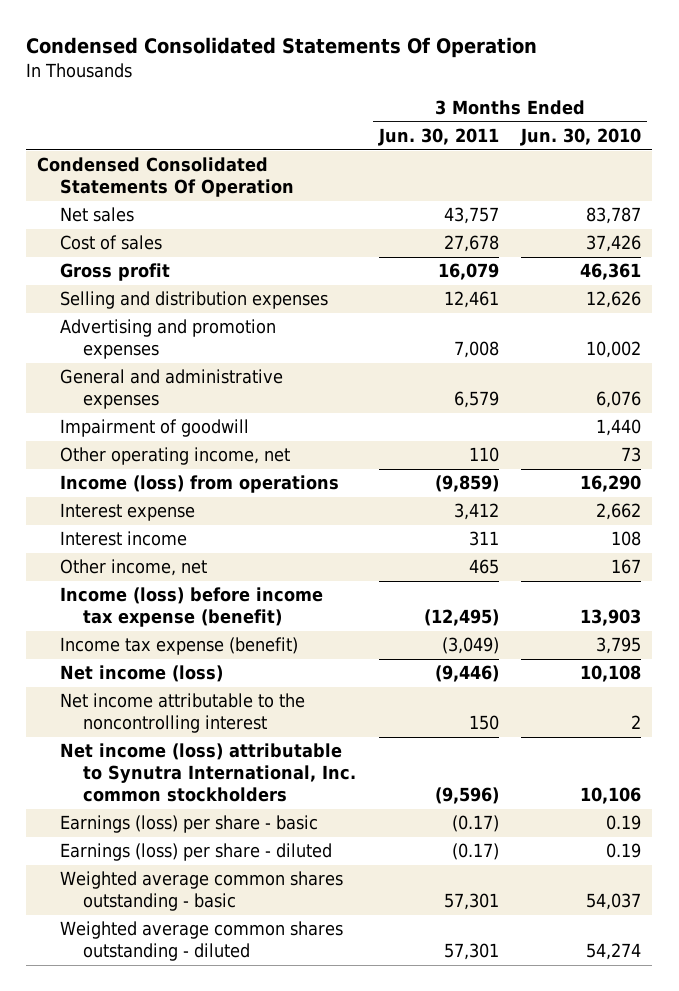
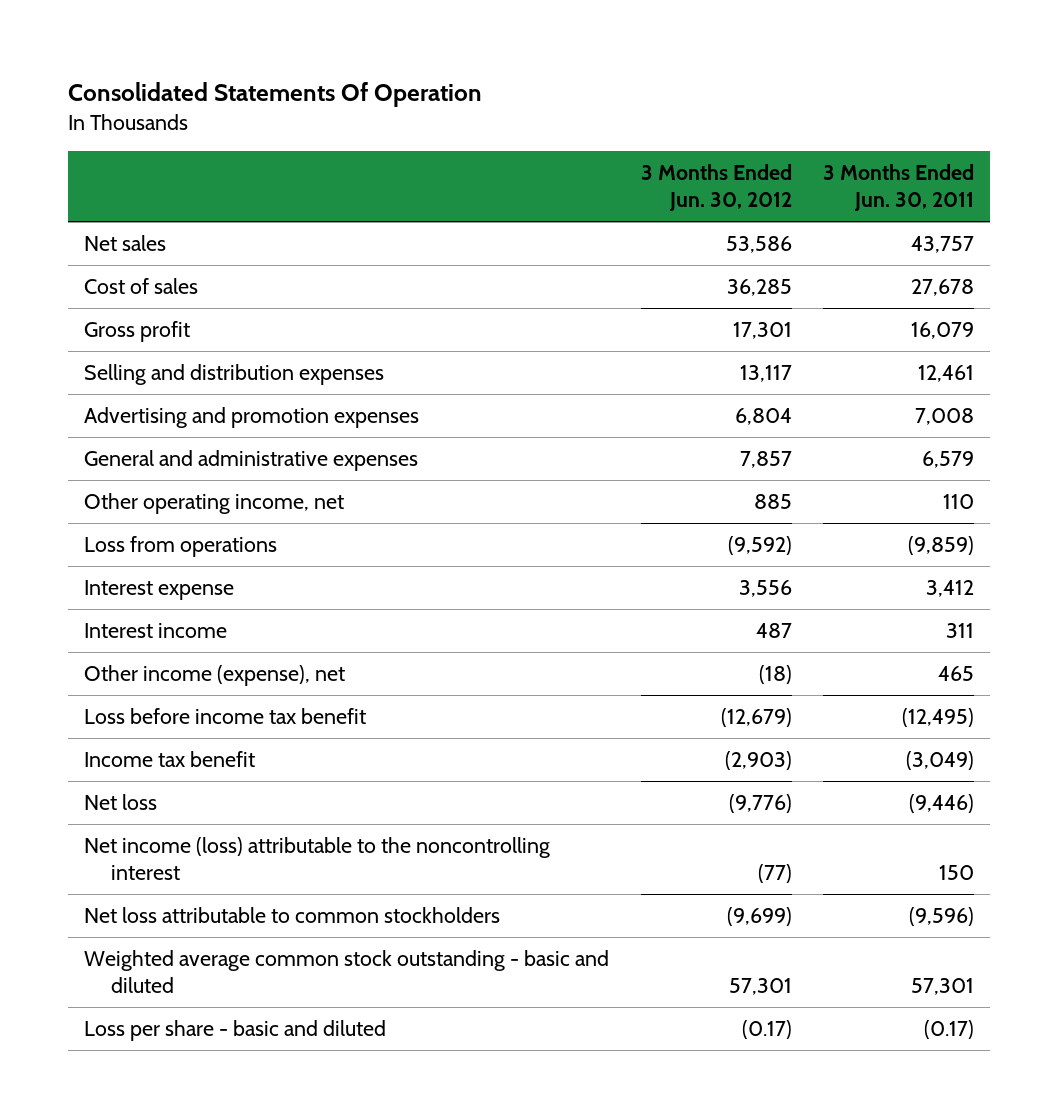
- Condensed Consolidated Statements Of Operation
+ Consolidated Statements Of Operation
- | 3 Months Ended Jun. 30, 2011 | 3 Months Ended Jun. 30, 2010
+ | 3 Months Ended Jun. 30, 2012 | 3 Months Ended Jun. 30, 2011
- Condensed Consolidated Statements Of Operation
- Impairment of goodwill | | 1,440
- Income (loss) from operations | (9,859) | 16,290
+ Loss from operations | (9,592) | (9,859)
- Other income, net | 465 | 167
- Income (loss) before income tax expense (benefit) | (12,495) | 13,903
- Income tax expense (benefit) | (3,049) | 3,795
- Net income (loss) | (9,446) | 10,108
- Net income attributable to the noncontrolling interest | 150 | 2
- Net income (loss) attributable to Synutra International, Inc. common stockholders | (9,596) | 10,106
- Earnings (loss) per share - basic | (0.17) | 0.19
- Earnings (loss) per share - diluted | (0.17) | 0.19
- Weighted average common shares outstanding - basic | 57,301 | 54,037
- Weighted average common shares outstanding - diluted | 57,301 | 54,274
+ Other income (expense), net | (18) | 465
+ Loss before income tax benefit | (12,679) | (12,495)
+ Income tax benefit | (2,903) | (3,049)
+ Net loss | (9,776) | (9,446)
+ Net income (loss) attributable to the noncontrolling interest | (77) | 150
+ Net loss attributable to common stockholders | (9,699) | (9,596)
+ Weighted average common stock outstanding - basic and diluted | 57,301 | 57,301
+ Loss per share - basic and diluted | (0.17) | (0.17)

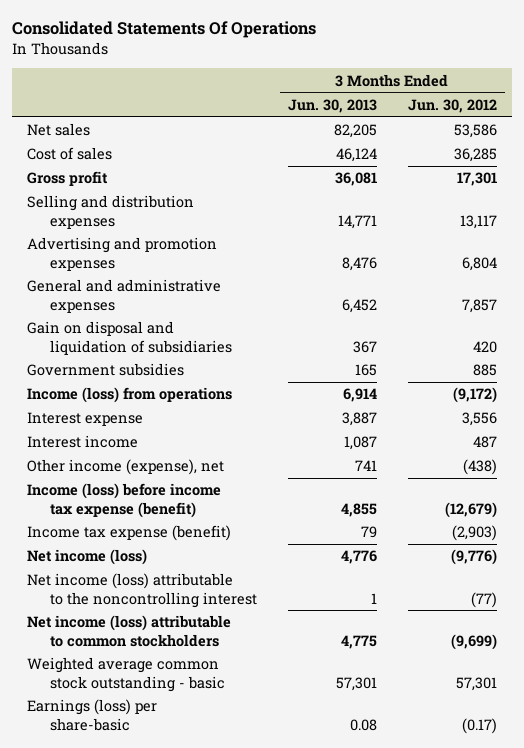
- Consolidated Statements Of Operation
+ Consolidated Statements Of Operations
- | 3 Months Ended Jun. 30, 2012 | 3 Months Ended Jun. 30, 2011
+ | 3 Months Ended Jun. 30, 2013 | 3 Months Ended Jun. 30, 2012
- Other operating income, net | 885 | 110
- Loss from operations | (9,592) | (9,859)
+ Gain on disposal and liquidation of subsidiaries | 367 | 420
+ Government subsidies | 165 | 885
+ Income (loss) from operations | 6,914 | (9,172)
- Other income (expense), net | (18) | 465
- Loss before income tax benefit | (12,679) | (12,495)
- Income tax benefit | (2,903) | (3,049)
- Net loss | (9,776) | (9,446)
+ Other income (expense), net | 741 | (438)
+ Income (loss) before income tax expense (benefit) | 4,855 | (12,679)
+ Income tax expense (benefit) | 79 | (2,903)
+ Net income (loss) | 4,776 | (9,776)
- Net loss attributable to common stockholders | (9,699) | (9,596)
- Weighted average common stock outstanding - basic and diluted | 57,301 | 57,301
- Loss per share - basic and diluted | (0.17) | (0.17)
+ Net income (loss) attributable to common stockholders | 4,775 | (9,699)
+ Weighted average common stock outstanding - basic | 57,301 | 57,301
+ Earnings (loss) per share-basic | 0.08 | (0.17)

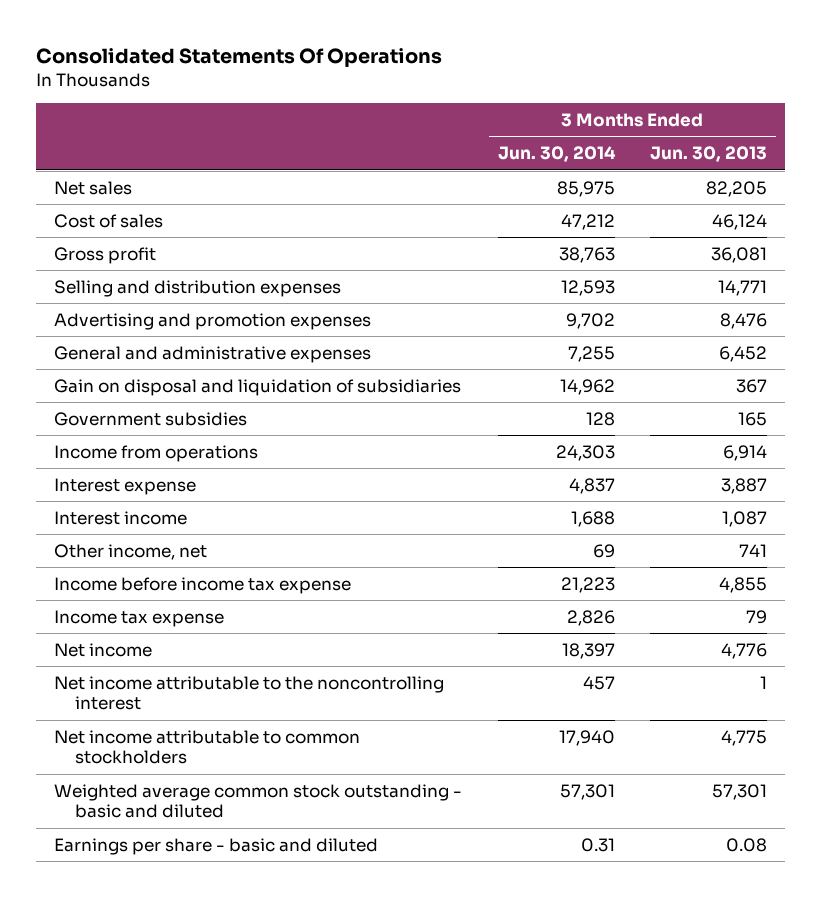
- | 3 Months Ended Jun. 30, 2013 | 3 Months Ended Jun. 30, 2012
+ | 3 Months Ended Jun. 30, 2014 | 3 Months Ended Jun. 30, 2013
- Income (loss) from operations | 6,914 | (9,172)
+ Income from operations | 24,303 | 6,914
- Other income (expense), net | 741 | (438)
- Income (loss) before income tax expense (benefit) | 4,855 | (12,679)
- Income tax expense (benefit) | 79 | (2,903)
- Net income (loss) | 4,776 | (9,776)
- Net income (loss) attributable to the noncontrolling interest | 1 | (77)
- Net income (loss) attributable to common stockholders | 4,775 | (9,699)
- Weighted average common stock outstanding - basic | 57,301 | 57,301
- Earnings (loss) per share-basic | 0.08 | (0.17)
+ Other income, net | 69 | 741
+ Income before income tax expense | 21,223 | 4,855
+ Income tax expense | 2,826 | 79
+ Net income | 18,397 | 4,776
+ Net income attributable to the noncontrolling interest | 457 | 1
+ Net income attributable to common stockholders | 17,940 | 4,775
+ Weighted average common stock outstanding - basic and diluted | 57,301 | 57,301
+ Earnings per share - basic and diluted | 0.31 | 0.08

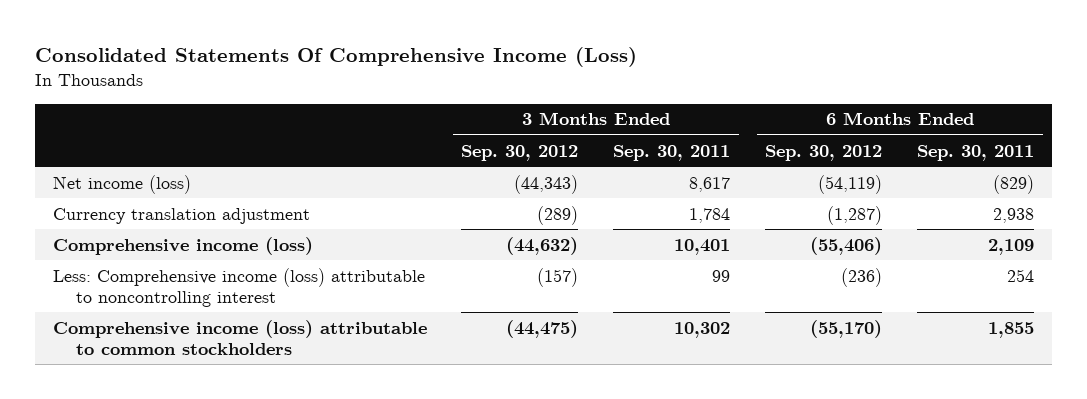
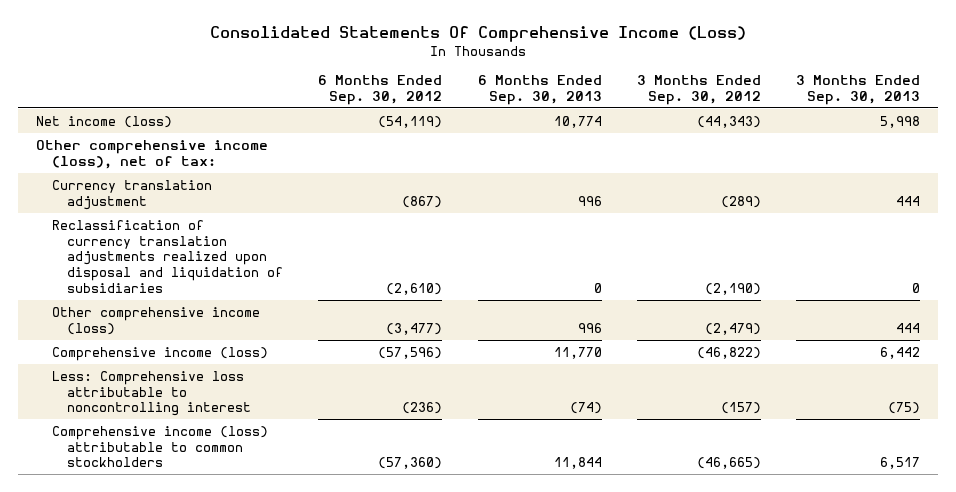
- | 3 Months Ended Sep. 30, 2012 | 3 Months Ended Sep. 30, 2011 | 6 Months Ended Sep. 30, 2012 | 6 Months Ended Sep. 30, 2011
+ | 6 Months Ended Sep. 30, 2012 | 6 Months Ended Sep. 30, 2013 | 3 Months Ended Sep. 30, 2012 | 3 Months Ended Sep. 30, 2013
- Currency translation adjustment | (289) | 1,784 | (1,287) | 2,938
- Comprehensive income (loss) | (44,632) | 10,401 | (55,406) | 2,109
- Less: Comprehensive income (loss) attributable to noncontrolling interest | (157) | 99 | (236) | 254
- Comprehensive income (loss) attributable to common stockholders | (44,475) | 10,302 | (55,170) | 1,855
+ Other comprehensive income (loss), net of tax:
+ Currency translation adjustment | (867) | 996 | (289) | 444
+ Reclassification of currency translation adjustments realized upon disposal and liquidation of subsidiaries | (2,610) | 0 | (2,190) | 0
+ Other comprehensive income (loss) | (3,477) | 996 | (2,479) | 444
+ Comprehensive income (loss) | (57,596) | 11,770 | (46,822) | 6,442
+ Less: Comprehensive loss attributable to noncontrolling interest | (236) | (74) | (157) | (75)
+ Comprehensive income (loss) attributable to common stockholders | (57,360) | 11,844 | (46,665) | 6,517

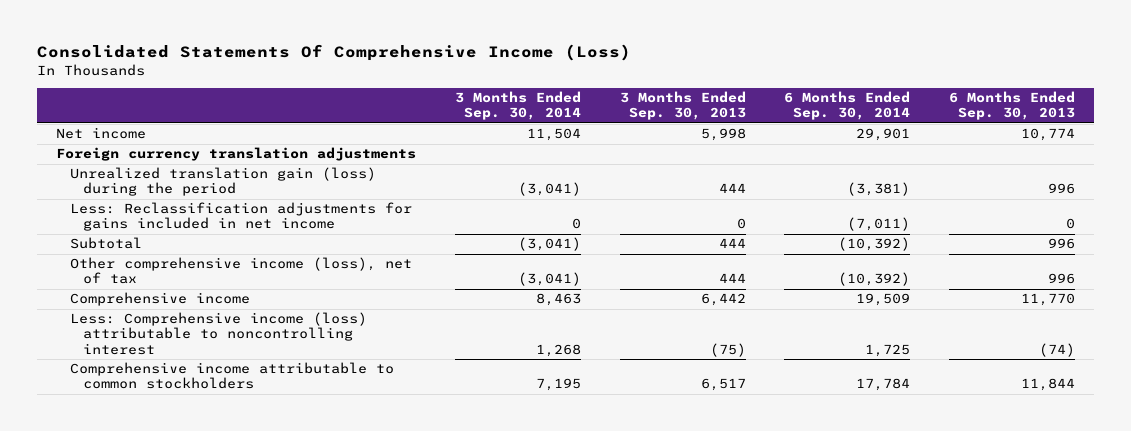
- | 6 Months Ended Sep. 30, 2012 | 6 Months Ended Sep. 30, 2013 | 3 Months Ended Sep. 30, 2012 | 3 Months Ended Sep. 30, 2013
+ | 3 Months Ended Sep. 30, 2014 | 3 Months Ended Sep. 30, 2013 | 6 Months Ended Sep. 30, 2014 | 6 Months Ended Sep. 30, 2013
- Net income (loss) | (54,119) | 10,774 | (44,343) | 5,998
- Other comprehensive income (loss), net of tax:
- Currency translation adjustment | (867) | 996 | (289) | 444
- Reclassification of currency translation adjustments realized upon disposal and liquidation of subsidiaries | (2,610) | 0 | (2,190) | 0
- Other comprehensive income (loss) | (3,477) | 996 | (2,479) | 444
- Comprehensive income (loss) | (57,596) | 11,770 | (46,822) | 6,442
- Less: Comprehensive loss attributable to noncontrolling interest | (236) | (74) | (157) | (75)
- Comprehensive income (loss) attributable to common stockholders | (57,360) | 11,844 | (46,665) | 6,517
+ Net income | 11,504 | 5,998 | 29,901 | 10,774
+ Foreign currency translation adjustments
+ Unrealized translation gain (loss) during the period | (3,041) | 444 | (3,381) | 996
+ Less: Reclassification adjustments for gains included in net income | 0 | 0 | (7,011) | 0
+ Subtotal | (3,041) | 444 | (10,392) | 996
+ Other comprehensive income (loss), net of tax | (3,041) | 444 | (10,392) | 996
+ Comprehensive income | 8,463 | 6,442 | 19,509 | 11,770
+ Less: Comprehensive income (loss) attributable to noncontrolling interest | 1,268 | (75) | 1,725 | (74)
+ Comprehensive income attributable to common stockholders | 7,195 | 6,517 | 17,784 | 11,844

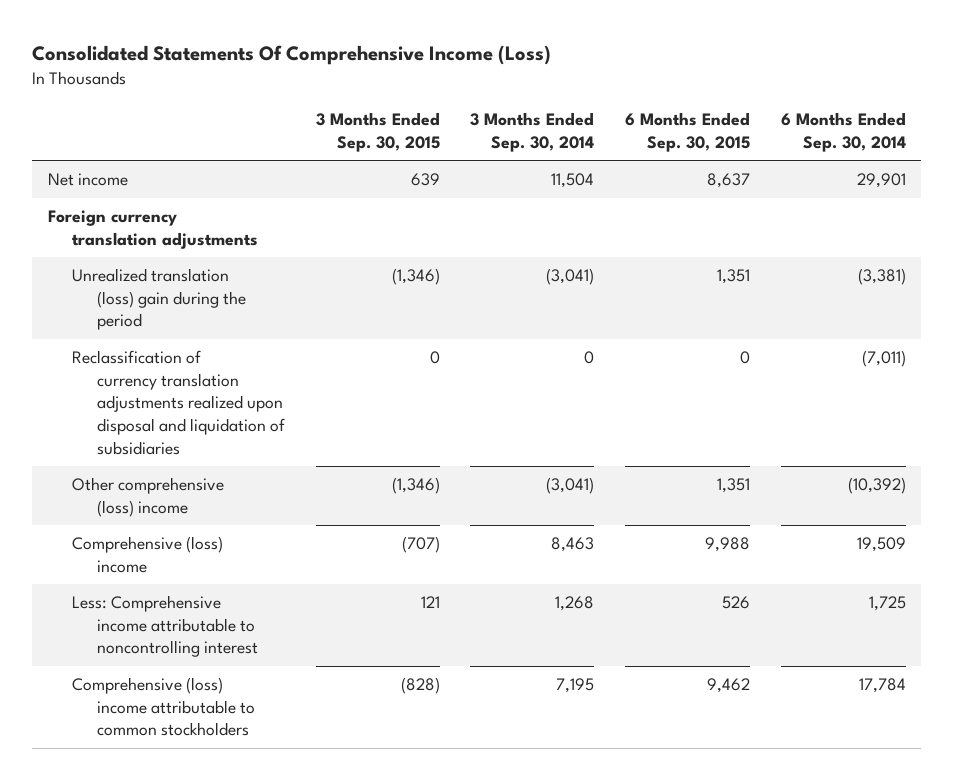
- | 3 Months Ended Sep. 30, 2014 | 3 Months Ended Sep. 30, 2013 | 6 Months Ended Sep. 30, 2014 | 6 Months Ended Sep. 30, 2013
+ | 3 Months Ended Sep. 30, 2015 | 3 Months Ended Sep. 30, 2014 | 6 Months Ended Sep. 30, 2015 | 6 Months Ended Sep. 30, 2014
- Unrealized translation gain (loss) during the period | (3,041) | 444 | (3,381) | 996
- Less: Reclassification adjustments for gains included in net income | 0 | 0 | (7,011) | 0
- Subtotal | (3,041) | 444 | (10,392) | 996
- Other comprehensive income (loss), net of tax | (3,041) | 444 | (10,392) | 996
- Comprehensive income | 8,463 | 6,442 | 19,509 | 11,770
- Less: Comprehensive income (loss) attributable to noncontrolling interest | 1,268 | (75) | 1,725 | (74)
- Comprehensive income attributable to common stockholders | 7,195 | 6,517 | 17,784 | 11,844
+ Unrealized translation (loss) gain during the period | (1,346) | (3,041) | 1,351 | (3,381)
+ Reclassification of currency translation adjustments realized upon disposal and liquidation of subsidiaries | 0 | 0 | 0 | (7,011)
+ Other comprehensive (loss) income | (1,346) | (3,041) | 1,351 | (10,392)
+ Comprehensive (loss) income | (707) | 8,463 | 9,988 | 19,509
+ Less: Comprehensive income attributable to noncontrolling interest | 121 | 1,268 | 526 | 1,725
+ Comprehensive (loss) income attributable to common stockholders | (828) | 7,195 | 9,462 | 17,784

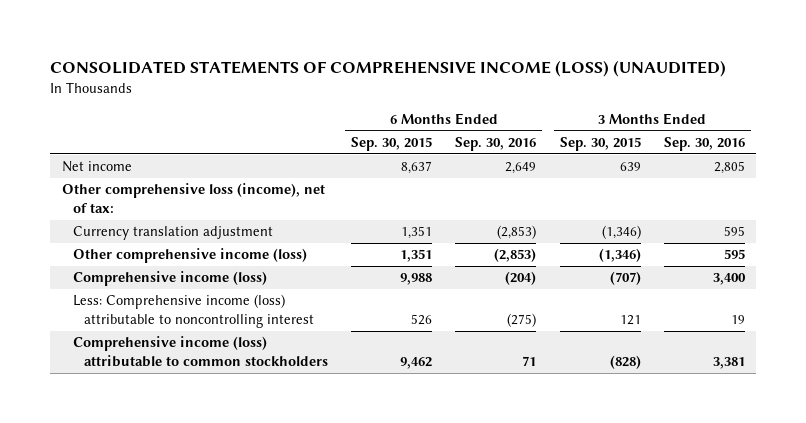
- Consolidated Statements Of Comprehensive Income (Loss)
+ CONSOLIDATED STATEMENTS OF COMPREHENSIVE INCOME (LOSS) (UNAUDITED)
- | 3 Months Ended Sep. 30, 2015 | 3 Months Ended Sep. 30, 2014 | 6 Months Ended Sep. 30, 2015 | 6 Months Ended Sep. 30, 2014
+ | 6 Months Ended Sep. 30, 2015 | 6 Months Ended Sep. 30, 2016 | 3 Months Ended Sep. 30, 2015 | 3 Months Ended Sep. 30, 2016
- Foreign currency translation adjustments
- Unrealized translation (loss) gain during the period | (1,346) | (3,041) | 1,351 | (3,381)
- Reclassification of currency translation adjustments realized upon disposal and liquidation of subsidiaries | 0 | 0 | 0 | (7,011)
- Other comprehensive (loss) income | (1,346) | (3,041) | 1,351 | (10,392)
- Comprehensive (loss) income | (707) | 8,463 | 9,988 | 19,509
- Less: Comprehensive income attributable to noncontrolling interest | 121 | 1,268 | 526 | 1,725
- Comprehensive (loss) income attributable to common stockholders | (828) | 7,195 | 9,462 | 17,784
+ Other comprehensive loss (income), net of tax:
+ Currency translation adjustment | 1,351 | (2,853) | (1,346) | 595
+ Other comprehensive income (loss) | 1,351 | (2,853) | (1,346) | 595
+ Comprehensive income (loss) | 9,988 | (204) | (707) | 3,400
+ Less: Comprehensive income (loss) attributable to noncontrolling interest | 526 | (275) | 121 | 19
+ Comprehensive income (loss) attributable to common stockholders | 9,462 | 71 | (828) | 3,381

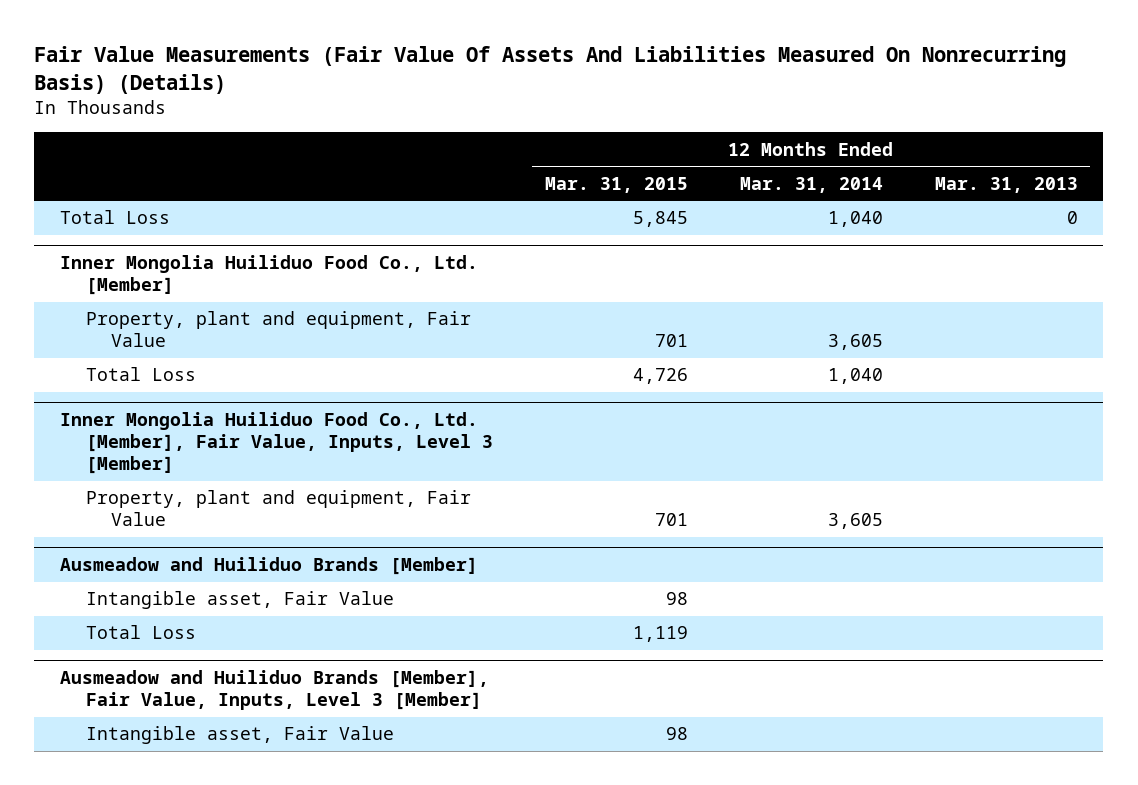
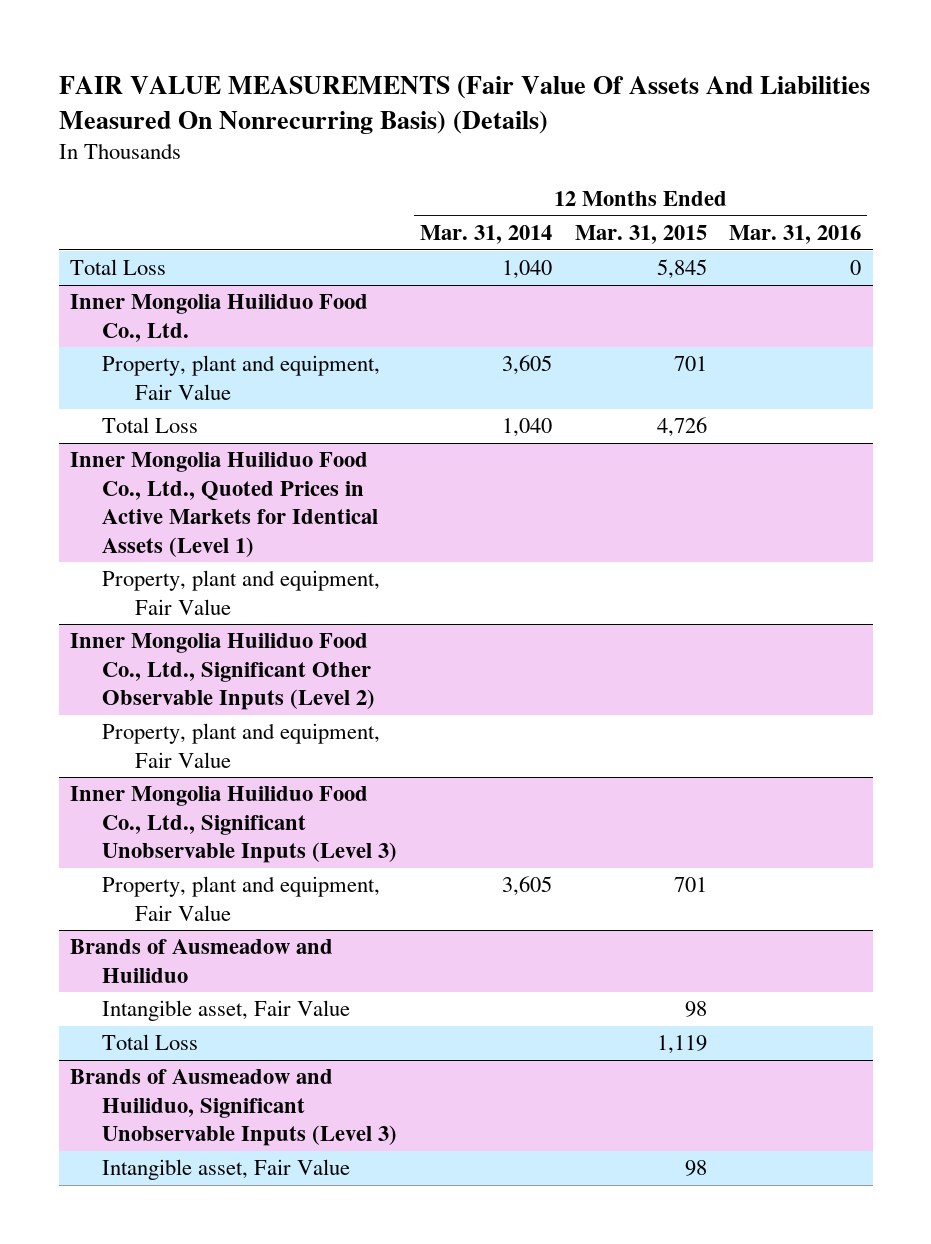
- Fair Value Measurements (Fair Value Of Assets And Liabilities Measured On Nonrecurring Basis) (Details)
+ FAIR VALUE MEASUREMENTS (Fair Value Of Assets And Liabilities Measured On Nonrecurring Basis) (Details)
- | 12 Months Ended Mar. 31, 2015 | 12 Months Ended Mar. 31, 2014 | 12 Months Ended Mar. 31, 2013
+ | 12 Months Ended Mar. 31, 2014 | 12 Months Ended Mar. 31, 2015 | 12 Months Ended Mar. 31, 2016
- Inner Mongolia Huiliduo Food Co., Ltd. [Member]
+ Inner Mongolia Huiliduo Food Co., Ltd.
- Inner Mongolia Huiliduo Food Co., Ltd. [Member], Fair Value, Inputs, Level 3 [Member]
+ Inner Mongolia Huiliduo Food Co., Ltd., Quoted Prices in Active Markets for Identical Assets (Level 1)
+ Property, plant and equipment, Fair Value
+ Inner Mongolia Huiliduo Food Co., Ltd., Significant Other Observable Inputs (Level 2)
+ Property, plant and equipment, Fair Value
+ Inner Mongolia Huiliduo Food Co., Ltd., Significant Unobservable Inputs (Level 3)
- Ausmeadow and Huiliduo Brands [Member]
+ Brands of Ausmeadow and Huiliduo
- Ausmeadow and Huiliduo Brands [Member], Fair Value, Inputs, Level 3 [Member]
+ Brands of Ausmeadow and Huiliduo, Significant Unobservable Inputs (Level 3)

